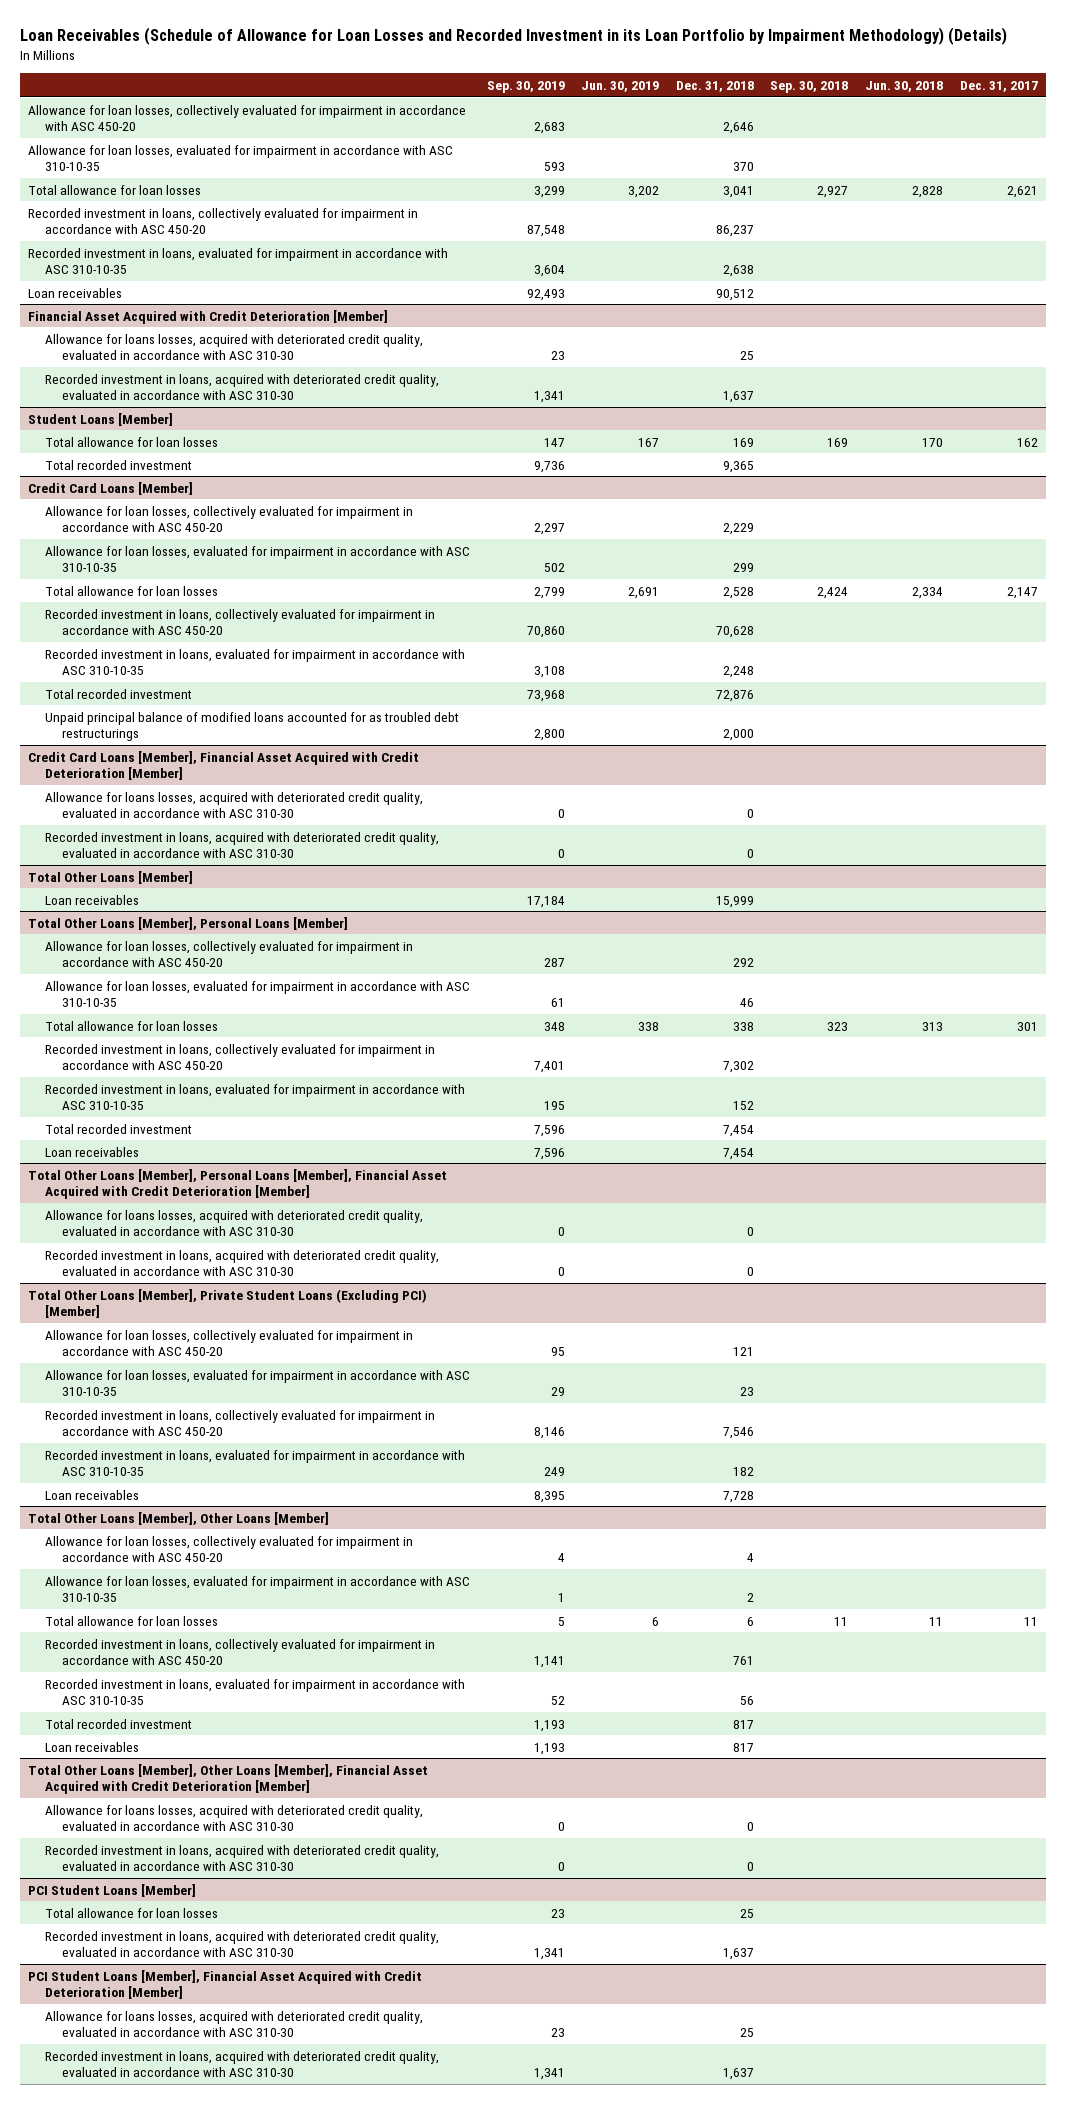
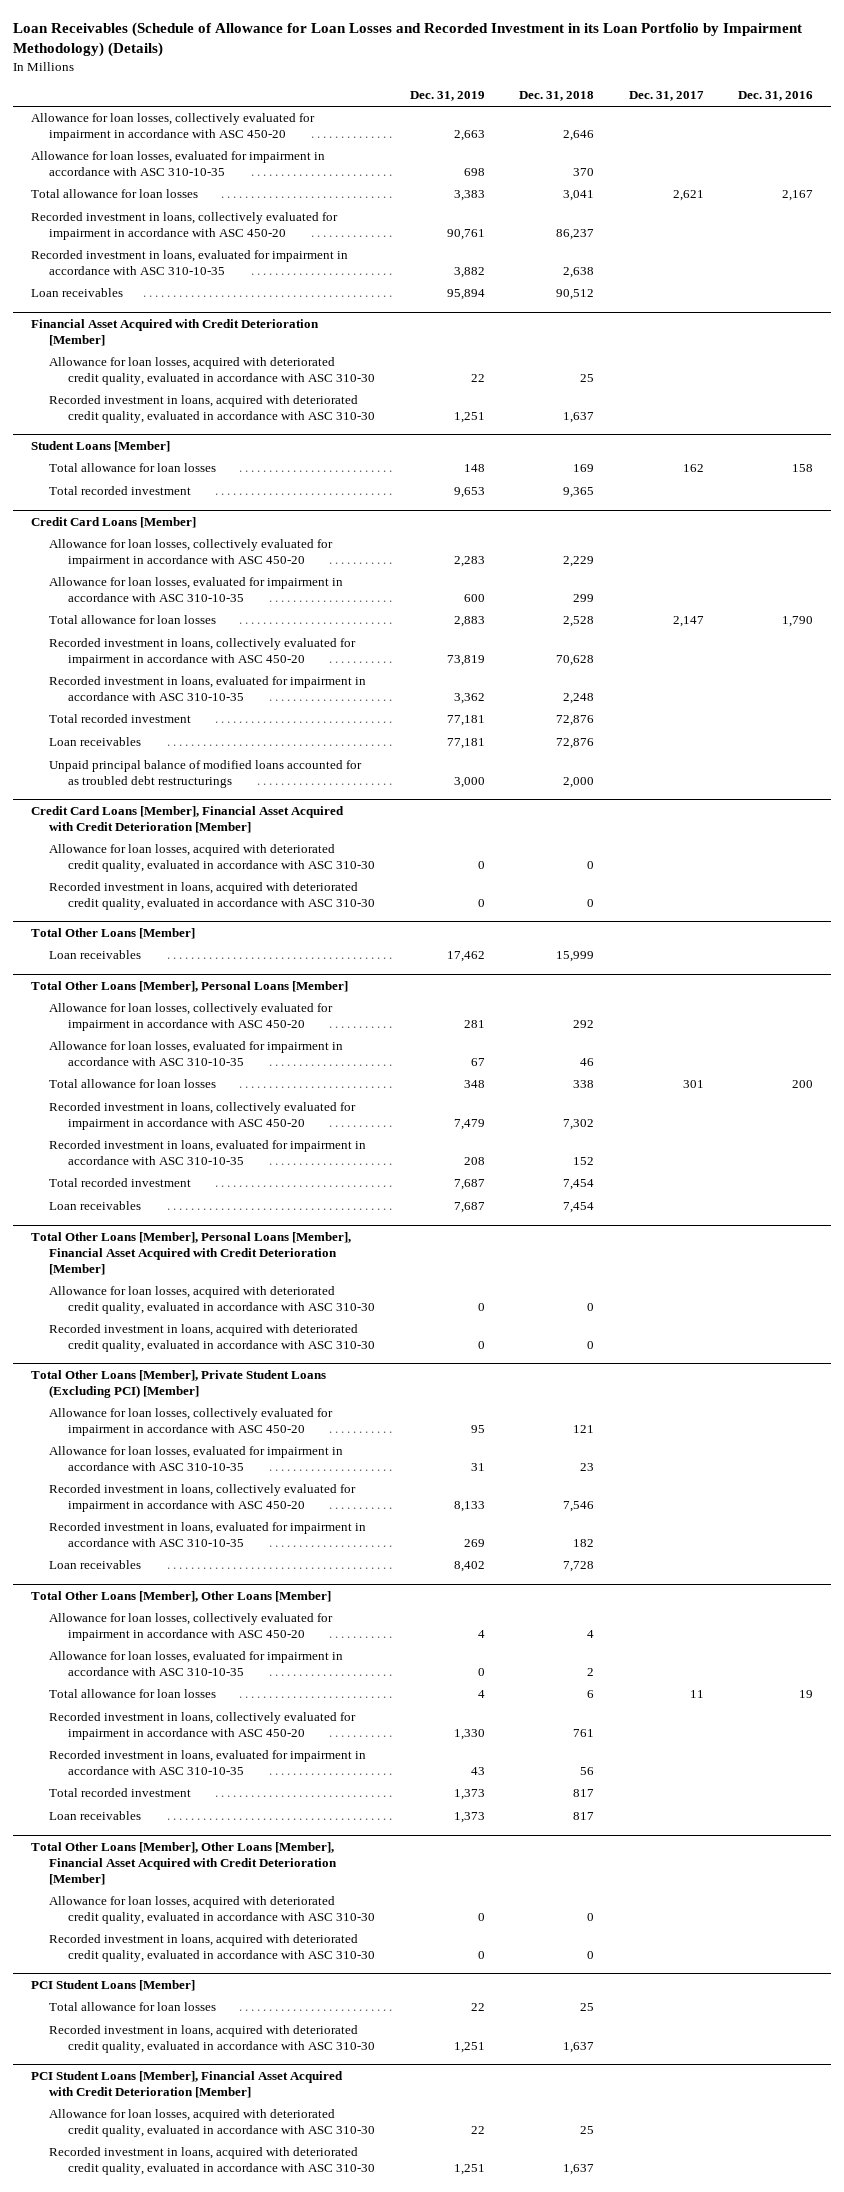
- | Sep. 30, 2019 | Jun. 30, 2019 | Dec. 31, 2018 | Sep. 30, 2018 | Jun. 30, 2018 | Dec. 31, 2017
+ | Dec. 31, 2019 | Dec. 31, 2018 | Dec. 31, 2017 | Dec. 31, 2016
@ Financial Asset Acquired with Credit Deterioration [Member]
- Allowance for loans losses, acquired with deteriorated credit quality, evaluated in accordance with ASC 310-30 | 23 | | 25 | | |
+ Allowance for loan losses, acquired with deteriorated credit quality, evaluated in accordance with ASC 310-30 | 22 | 25 | |
@ Credit Card Loans [Member]
+ Loan receivables | 77,181 | 72,876 | |
@ Credit Card Loans [Member], Financial Asset Acquired with Credit Deterioration [Member]
- Allowance for loans losses, acquired with deteriorated credit quality, evaluated in accordance with ASC 310-30 | 0 | | 0 | | |
+ Allowance for loan losses, acquired with deteriorated credit quality, evaluated in accordance with ASC 310-30 | 0 | 0 | |
@ Total Other Loans [Member], Personal Loans [Member], Financial Asset Acquired with Credit Deterioration [Member]
- Allowance for loans losses, acquired with deteriorated credit quality, evaluated in accordance with ASC 310-30 | 0 | | 0 | | |
+ Allowance for loan losses, acquired with deteriorated credit quality, evaluated in accordance with ASC 310-30 | 0 | 0 | |
@ Total Other Loans [Member], Other Loans [Member], Financial Asset Acquired with Credit Deterioration [Member]
- Allowance for loans losses, acquired with deteriorated credit quality, evaluated in accordance with ASC 310-30 | 0 | | 0 | | |
+ Allowance for loan losses, acquired with deteriorated credit quality, evaluated in accordance with ASC 310-30 | 0 | 0 | |
@ PCI Student Loans [Member], Financial Asset Acquired with Credit Deterioration [Member]
- Allowance for loans losses, acquired with deteriorated credit quality, evaluated in accordance with ASC 310-30 | 23 | | 25 | | |
+ Allowance for loan losses, acquired with deteriorated credit quality, evaluated in accordance with ASC 310-30 | 22 | 25 | |

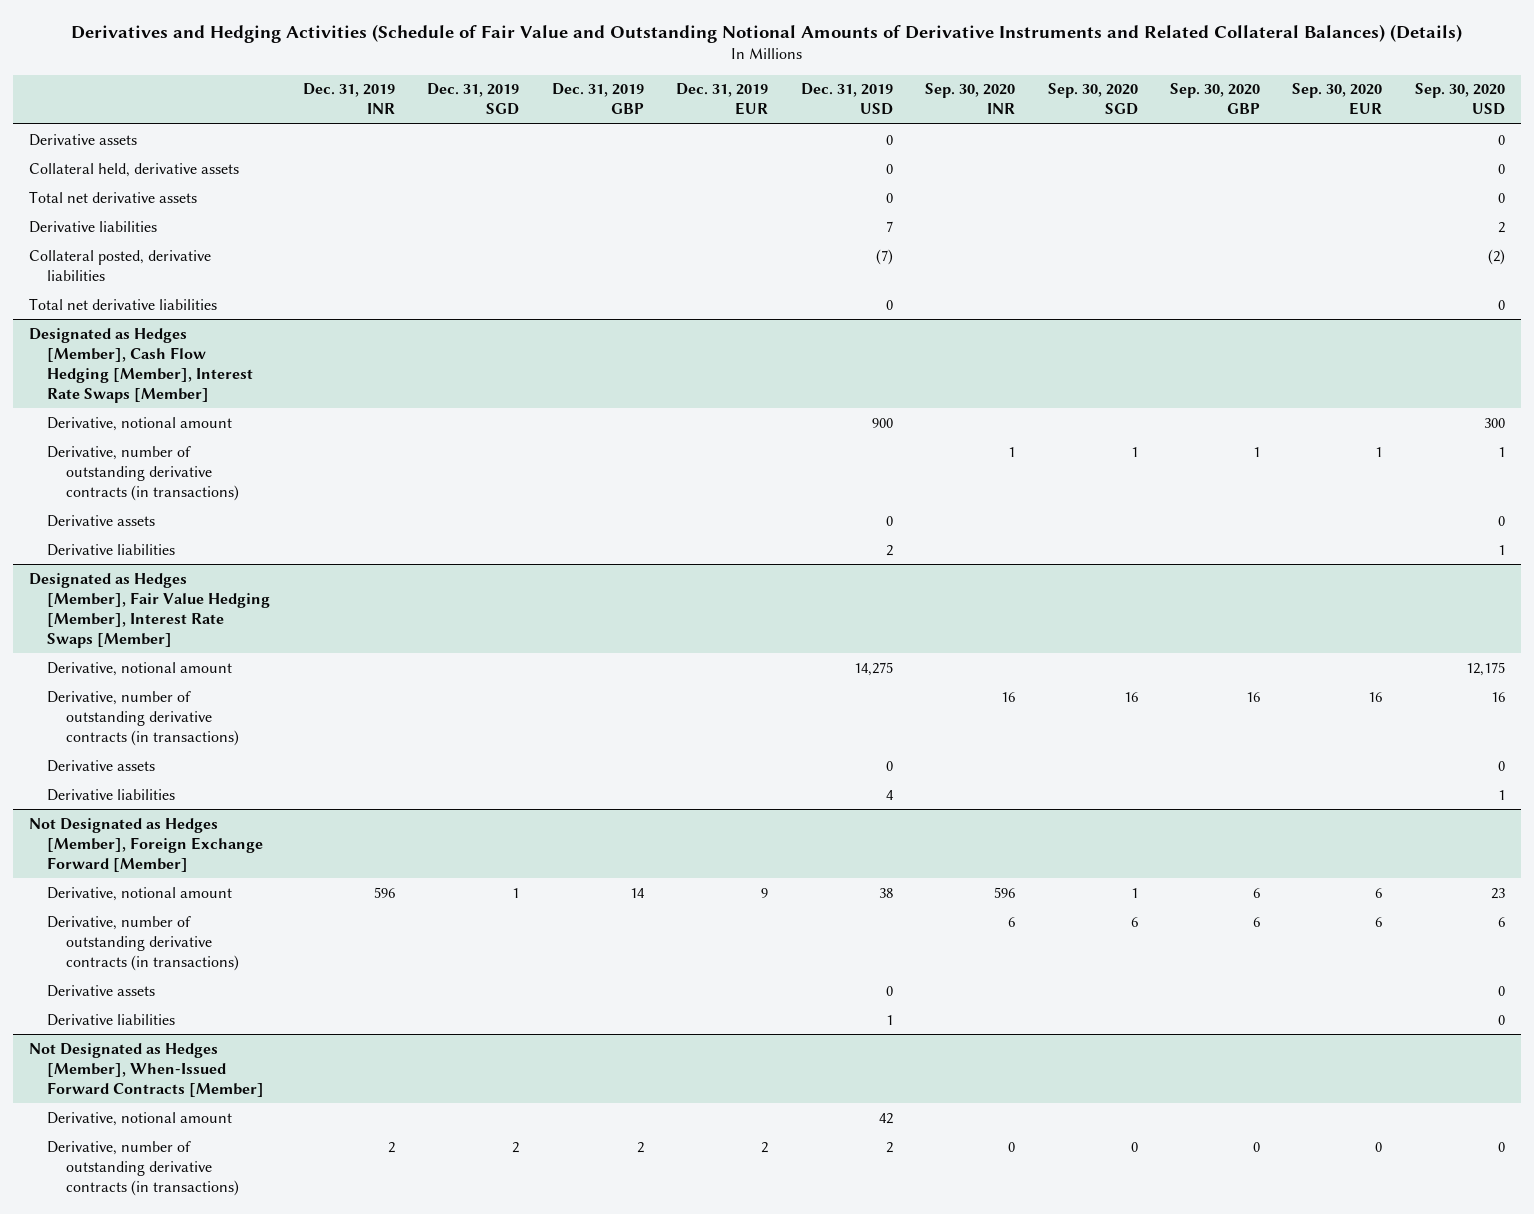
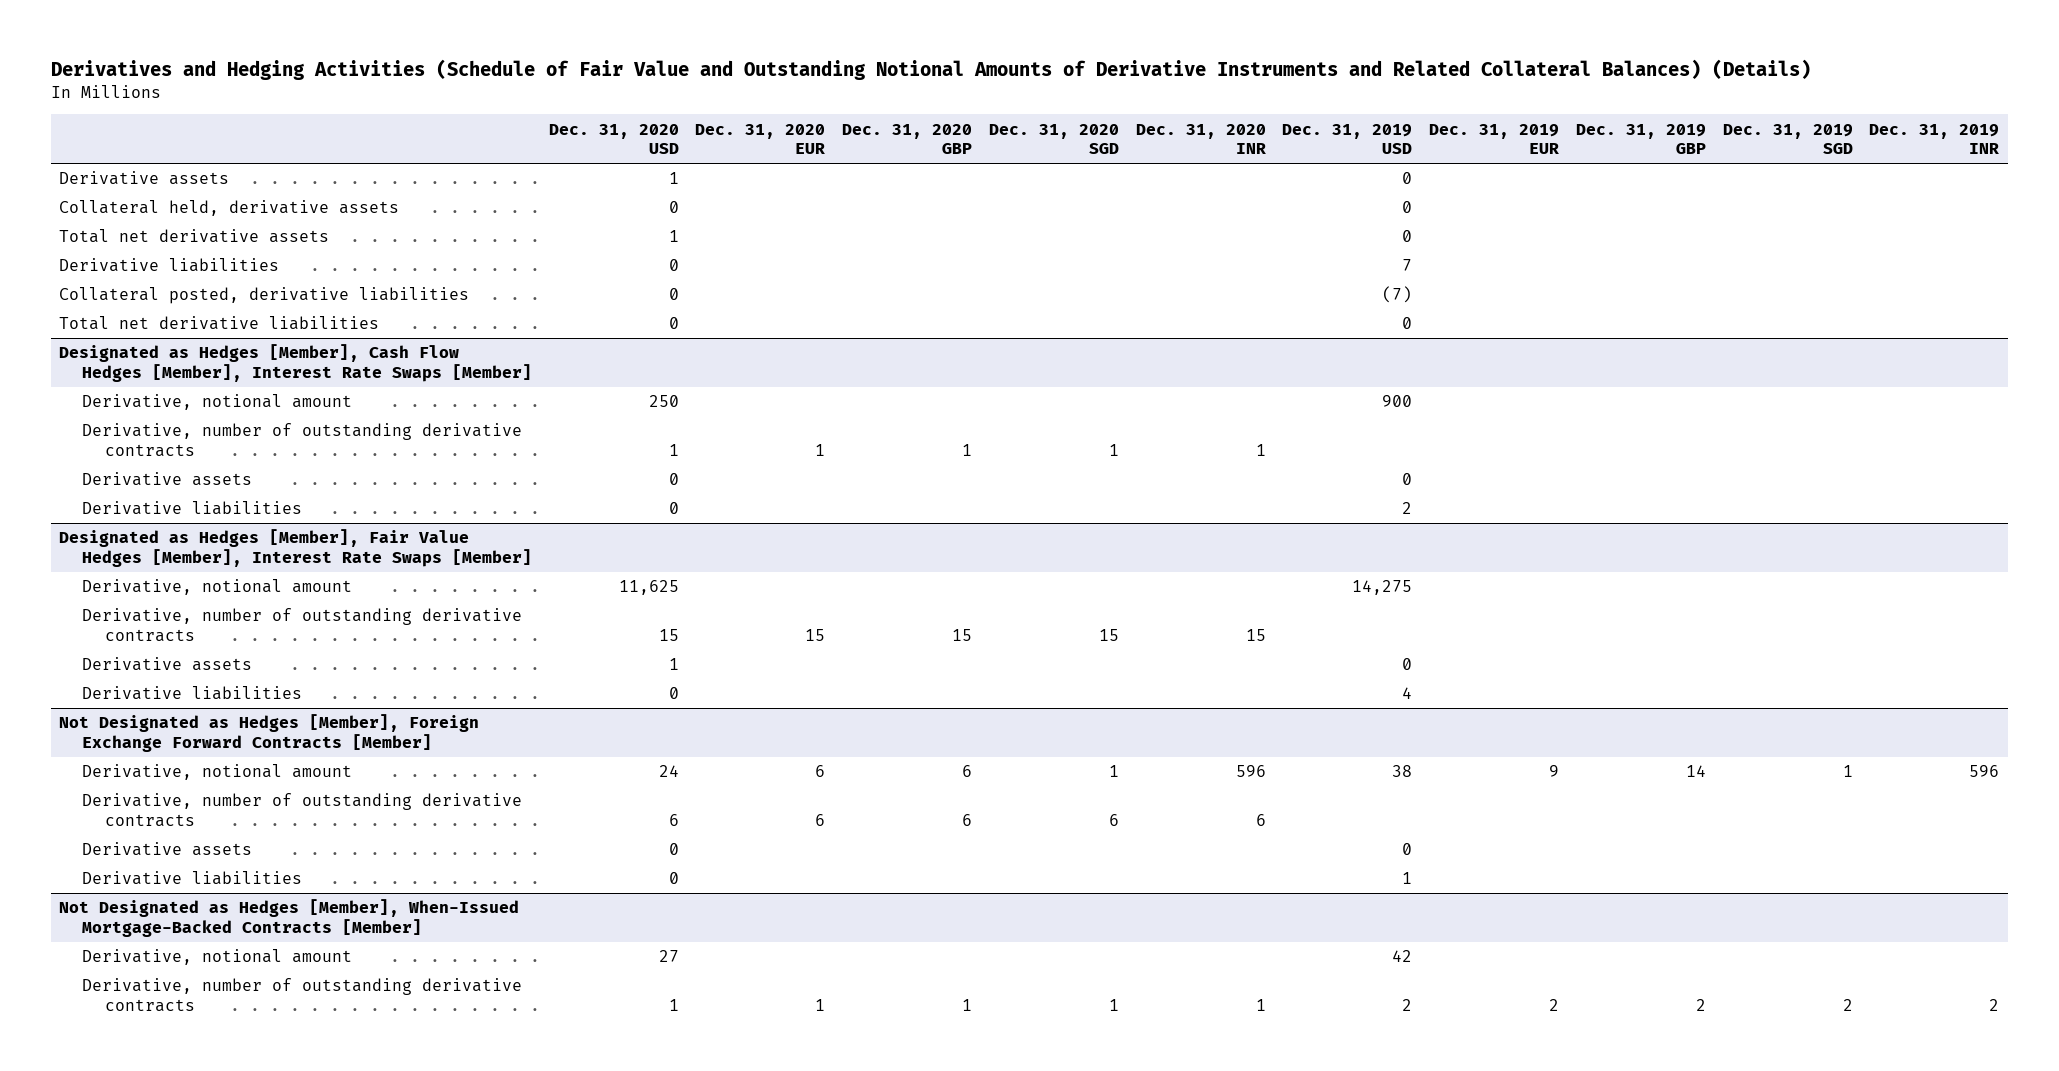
- | Dec. 31, 2019 INR | Dec. 31, 2019 SGD | Dec. 31, 2019 GBP | Dec. 31, 2019 EUR | Dec. 31, 2019 USD | Sep. 30, 2020 INR | Sep. 30, 2020 SGD | Sep. 30, 2020 GBP | Sep. 30, 2020 EUR | Sep. 30, 2020 USD
+ | Dec. 31, 2020 USD | Dec. 31, 2020 EUR | Dec. 31, 2020 GBP | Dec. 31, 2020 SGD | Dec. 31, 2020 INR | Dec. 31, 2019 USD | Dec. 31, 2019 EUR | Dec. 31, 2019 GBP | Dec. 31, 2019 SGD | Dec. 31, 2019 INR
- Designated as Hedges [Member], Cash Flow Hedging [Member], Interest Rate Swaps [Member]
+ Designated as Hedges [Member], Cash Flow Hedges [Member], Interest Rate Swaps [Member]
- Derivative, number of outstanding derivative contracts (in transactions) | | | | | | 1 | 1 | 1 | 1 | 1
+ Derivative, number of outstanding derivative contracts | 1 | 1 | 1 | 1 | 1 | | | | |
- Designated as Hedges [Member], Fair Value Hedging [Member], Interest Rate Swaps [Member]
+ Designated as Hedges [Member], Fair Value Hedges [Member], Interest Rate Swaps [Member]
- Derivative, number of outstanding derivative contracts (in transactions) | | | | | | 16 | 16 | 16 | 16 | 16
+ Derivative, number of outstanding derivative contracts | 15 | 15 | 15 | 15 | 15 | | | | |
- Not Designated as Hedges [Member], Foreign Exchange Forward [Member]
+ Not Designated as Hedges [Member], Foreign Exchange Forward Contracts [Member]
- Derivative, number of outstanding derivative contracts (in transactions) | | | | | | 6 | 6 | 6 | 6 | 6
+ Derivative, number of outstanding derivative contracts | 6 | 6 | 6 | 6 | 6 | | | | |
- Not Designated as Hedges [Member], When-Issued Forward Contracts [Member]
+ Not Designated as Hedges [Member], When-Issued Mortgage-Backed Contracts [Member]
- Derivative, number of outstanding derivative contracts (in transactions) | 2 | 2 | 2 | 2 | 2 | 0 | 0 | 0 | 0 | 0
+ Derivative, number of outstanding derivative contracts | 1 | 1 | 1 | 1 | 1 | 2 | 2 | 2 | 2 | 2

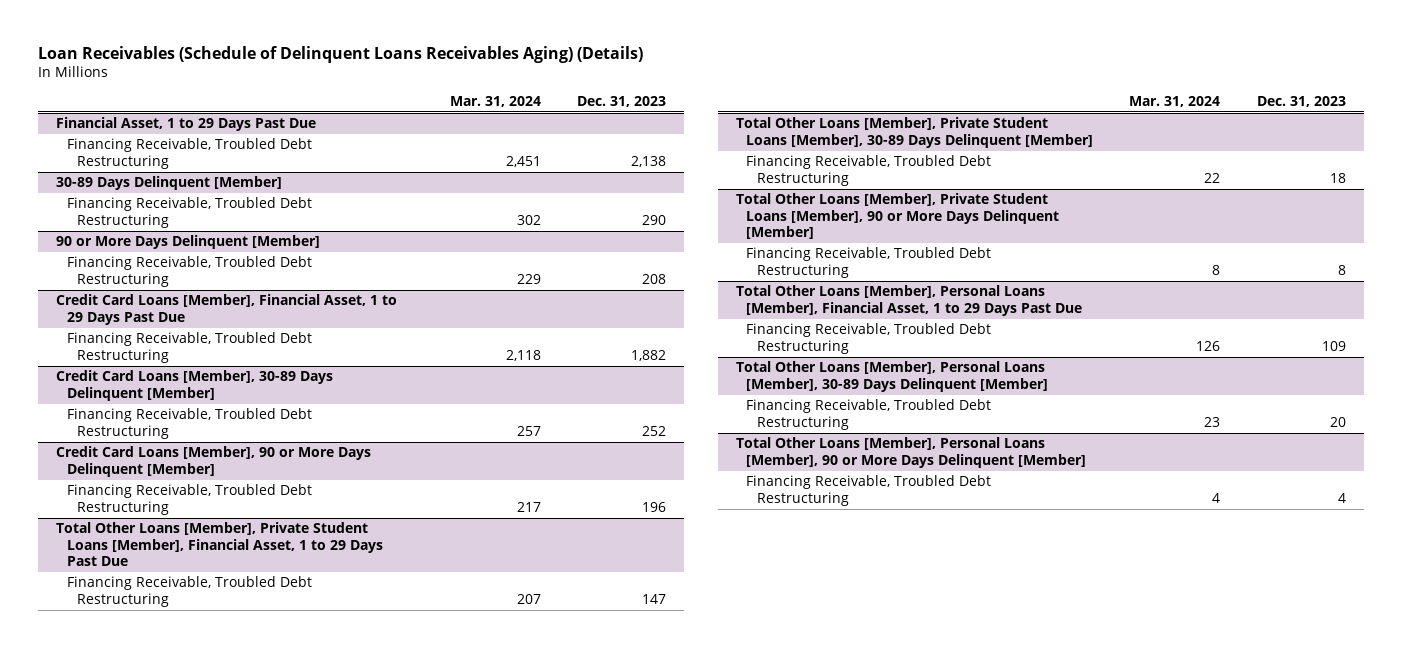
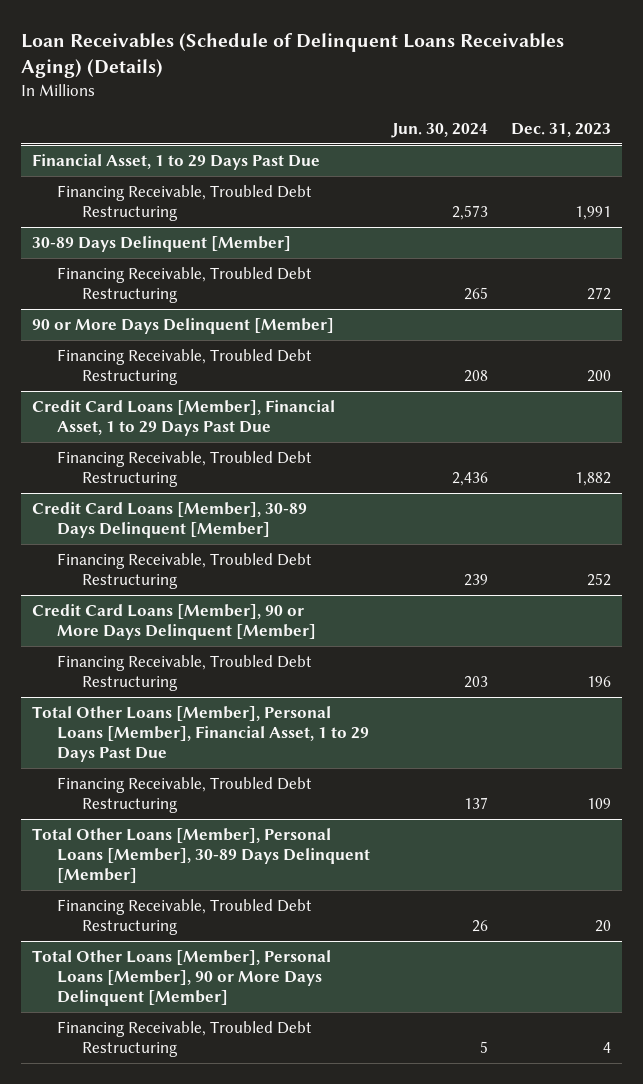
- | Mar. 31, 2024 | Dec. 31, 2023
+ | Jun. 30, 2024 | Dec. 31, 2023
@ Financial Asset, 1 to 29 Days Past Due
- Financing Receivable, Troubled Debt Restructuring | 2,451 | 2,138
+ Financing Receivable, Troubled Debt Restructuring | 2,573 | 1,991
@ 30-89 Days Delinquent [Member]
- Financing Receivable, Troubled Debt Restructuring | 302 | 290
+ Financing Receivable, Troubled Debt Restructuring | 265 | 272
@ 90 or More Days Delinquent [Member]
- Financing Receivable, Troubled Debt Restructuring | 229 | 208
+ Financing Receivable, Troubled Debt Restructuring | 208 | 200
- Total Other Loans [Member], Private Student Loans [Member], Financial Asset, 1 to 29 Days Past Due
- Financing Receivable, Troubled Debt Restructuring | 207 | 147
- Total Other Loans [Member], Private Student Loans [Member], 30-89 Days Delinquent [Member]
- Financing Receivable, Troubled Debt Restructuring | 22 | 18
- Total Other Loans [Member], Private Student Loans [Member], 90 or More Days Delinquent [Member]
- Financing Receivable, Troubled Debt Restructuring | 8 | 8

